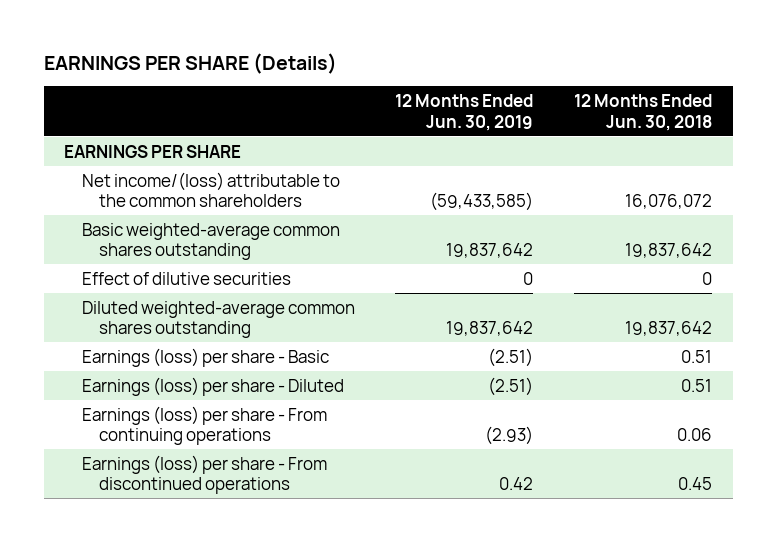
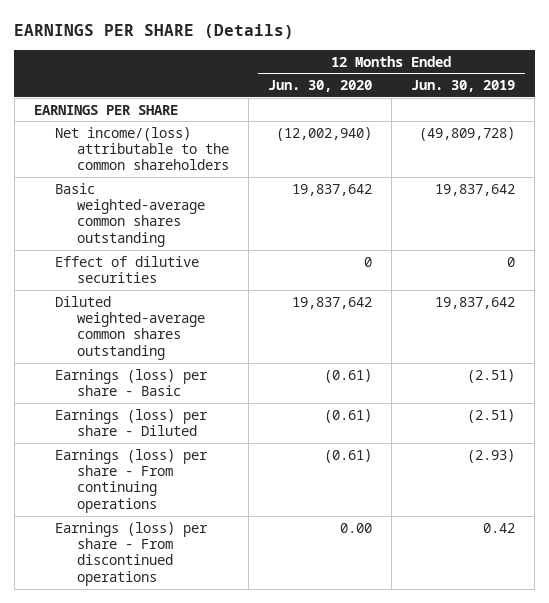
- | 12 Months Ended Jun. 30, 2019 | 12 Months Ended Jun. 30, 2018
+ | 12 Months Ended Jun. 30, 2020 | 12 Months Ended Jun. 30, 2019
- Net income/(loss) attributable to the common shareholders | (59,433,585) | 16,076,072
+ Net income/(loss) attributable to the common shareholders | (12,002,940) | (49,809,728)

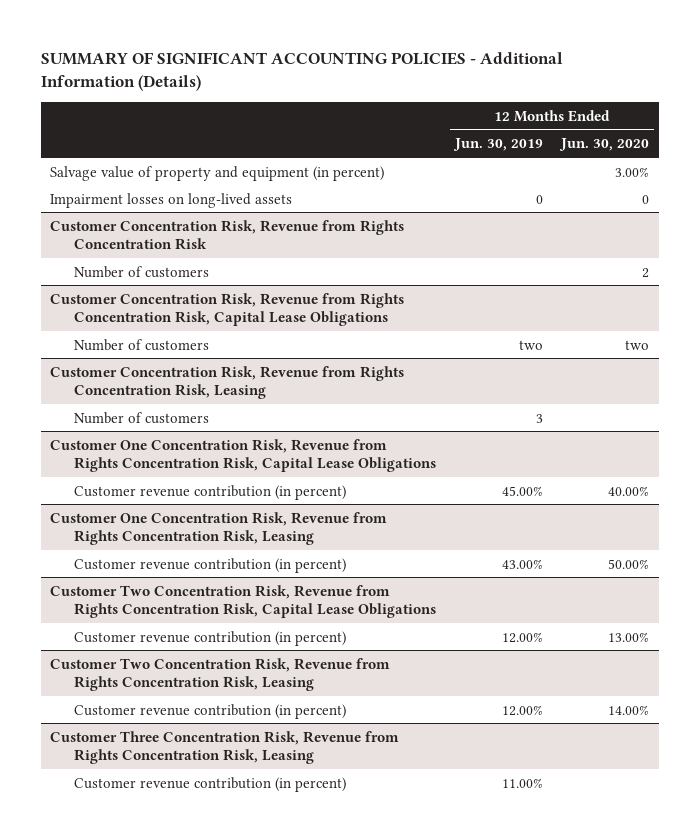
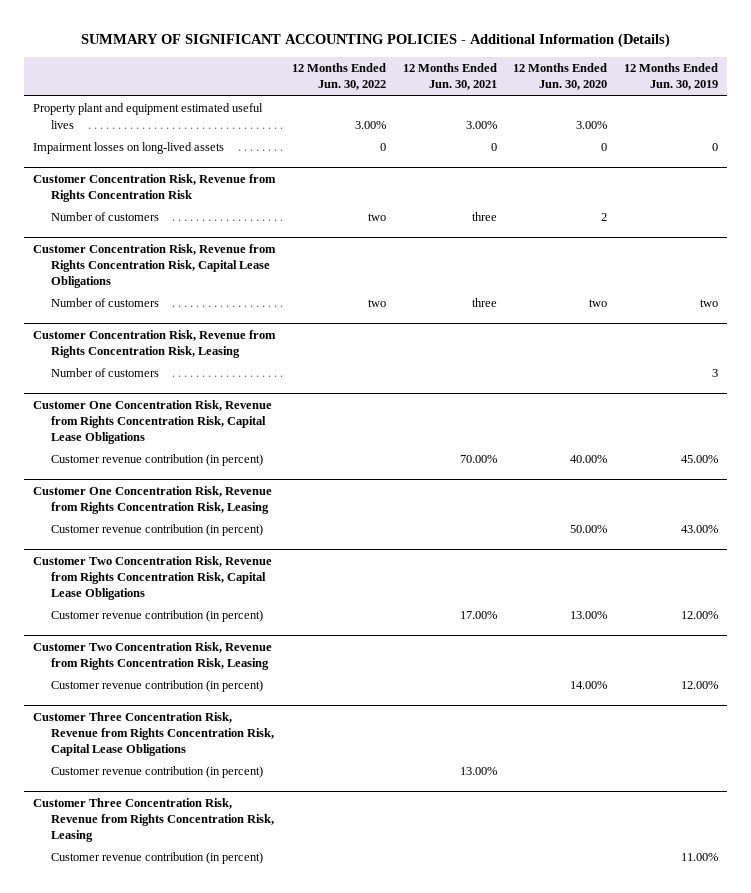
- | 12 Months Ended Jun. 30, 2019 | 12 Months Ended Jun. 30, 2020
+ | 12 Months Ended Jun. 30, 2022 | 12 Months Ended Jun. 30, 2021 | 12 Months Ended Jun. 30, 2020 | 12 Months Ended Jun. 30, 2019
- Salvage value of property and equipment (in percent) | | 3.00%
+ Property plant and equipment estimated useful lives | 3.00% | 3.00% | 3.00% |
+ Customer Three Concentration Risk, Revenue from Rights Concentration Risk, Capital Lease Obligations
+ Customer revenue contribution (in percent) | | 13.00% | |

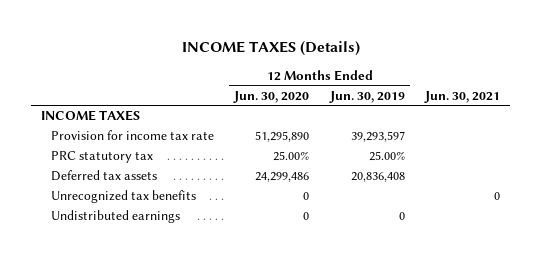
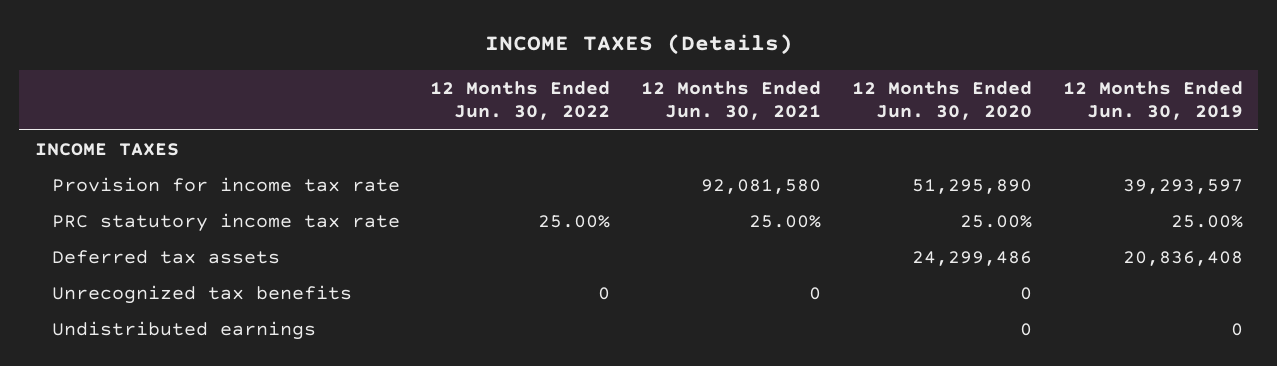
- | 12 Months Ended Jun. 30, 2020 | 12 Months Ended Jun. 30, 2019 | Jun. 30, 2021
+ | 12 Months Ended Jun. 30, 2022 | 12 Months Ended Jun. 30, 2021 | 12 Months Ended Jun. 30, 2020 | 12 Months Ended Jun. 30, 2019
- PRC statutory tax | 25.00% | 25.00% |
+ PRC statutory income tax rate | 25.00% | 25.00% | 25.00% | 25.00%

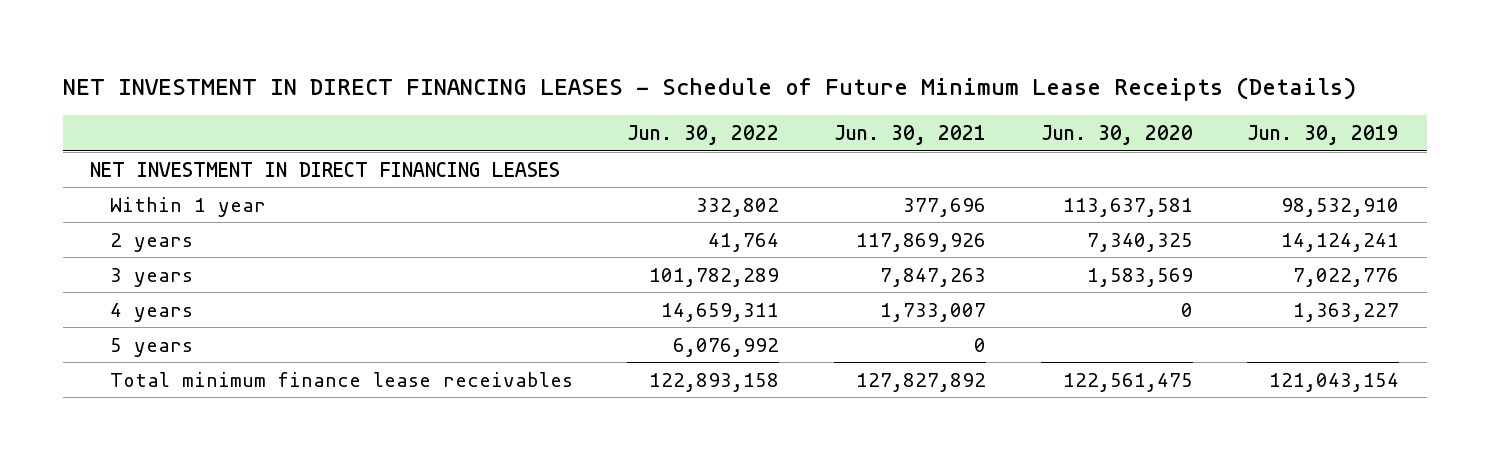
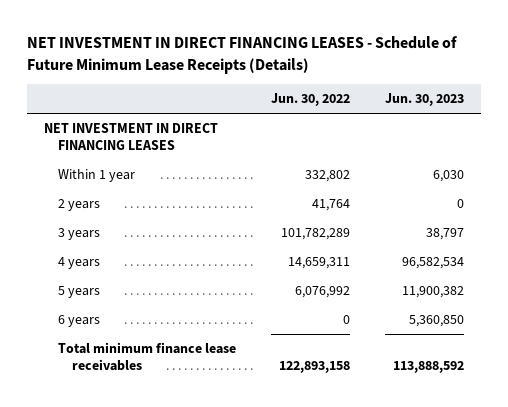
- | Jun. 30, 2022 | Jun. 30, 2021 | Jun. 30, 2020 | Jun. 30, 2019
+ | Jun. 30, 2022 | Jun. 30, 2023
+ 6 years | 0 | 5,360,850

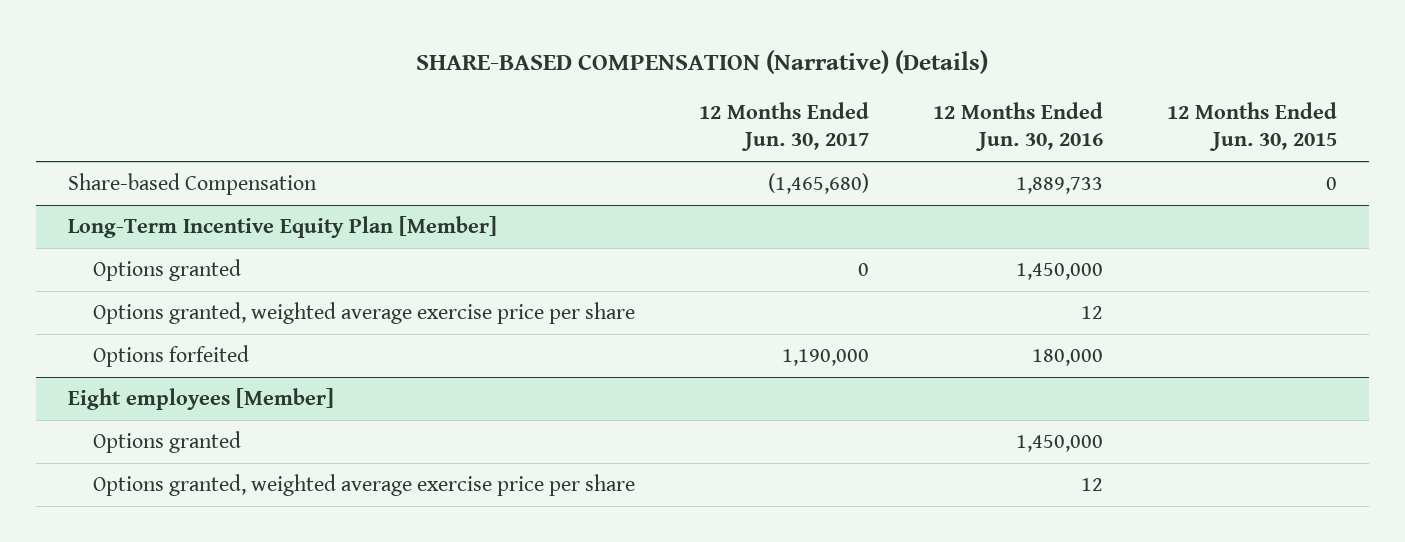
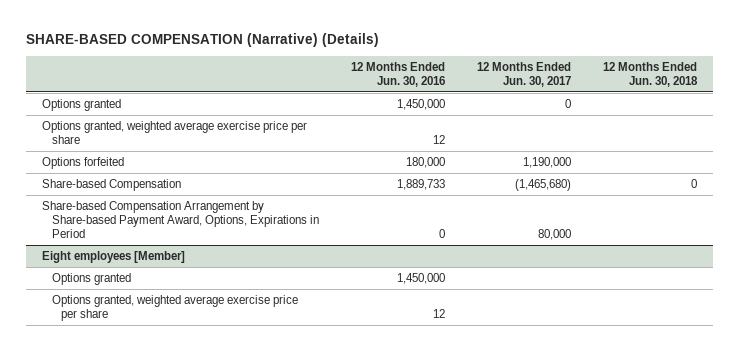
- | 12 Months Ended Jun. 30, 2017 | 12 Months Ended Jun. 30, 2016 | 12 Months Ended Jun. 30, 2015
+ | 12 Months Ended Jun. 30, 2016 | 12 Months Ended Jun. 30, 2017 | 12 Months Ended Jun. 30, 2018
- Long-Term Incentive Equity Plan [Member]
moved down: Share-based Compensation | 1,889,733 | (1,465,680) | 0
+ Share-based Compensation Arrangement by Share-based Payment Award, Options, Expirations in Period | 0 | 80,000 |

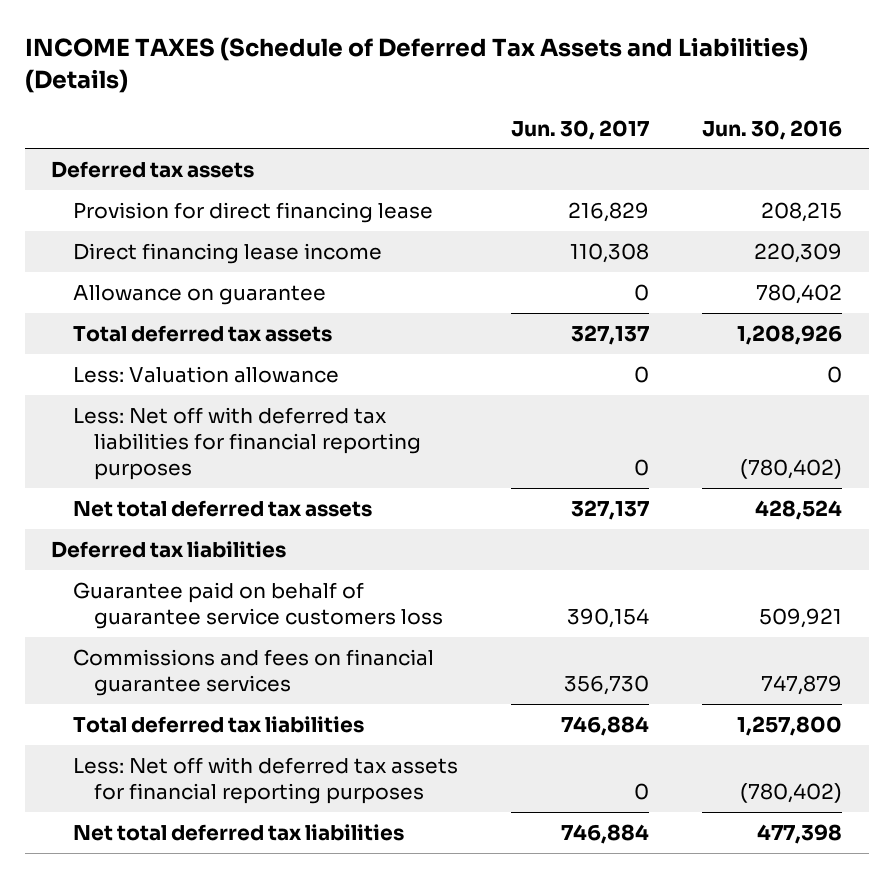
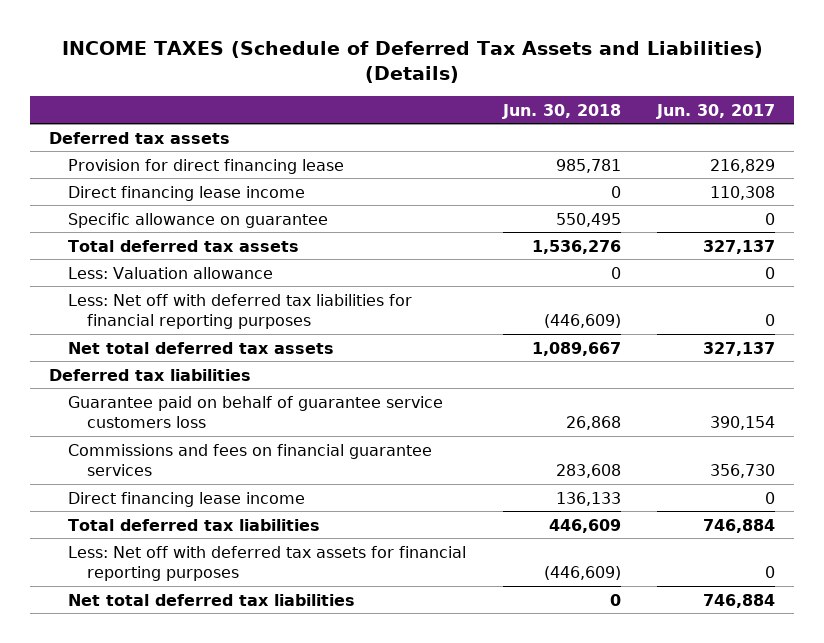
- | Jun. 30, 2017 | Jun. 30, 2016
+ | Jun. 30, 2018 | Jun. 30, 2017
- Allowance on guarantee | 0 | 780,402
+ Specific allowance on guarantee | 550,495 | 0
+ Direct financing lease income | 136,133 | 0

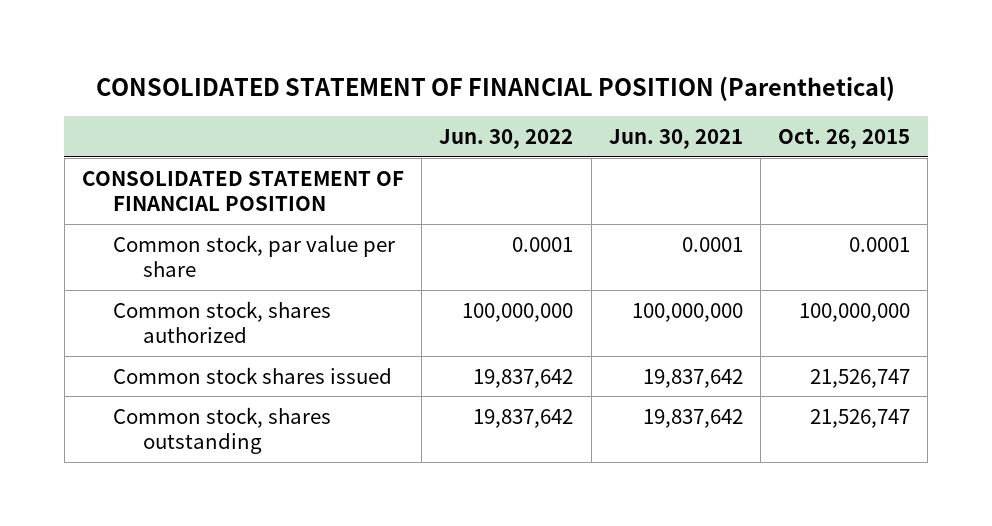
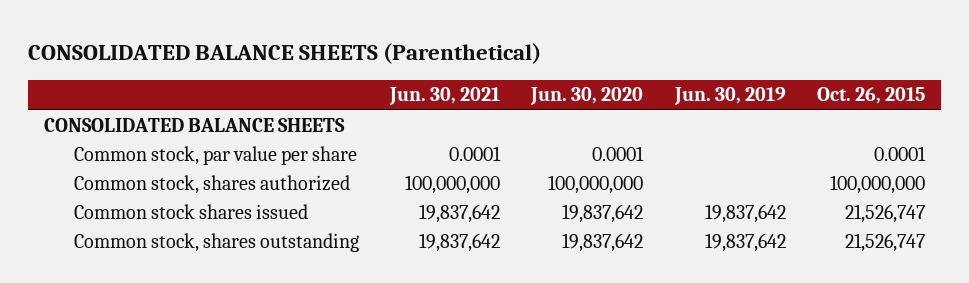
- CONSOLIDATED STATEMENT OF FINANCIAL POSITION (Parenthetical)
+ CONSOLIDATED BALANCE SHEETS (Parenthetical)
- | Jun. 30, 2022 | Jun. 30, 2021 | Oct. 26, 2015
+ | Jun. 30, 2021 | Jun. 30, 2020 | Jun. 30, 2019 | Oct. 26, 2015
- CONSOLIDATED STATEMENT OF FINANCIAL POSITION
+ CONSOLIDATED BALANCE SHEETS

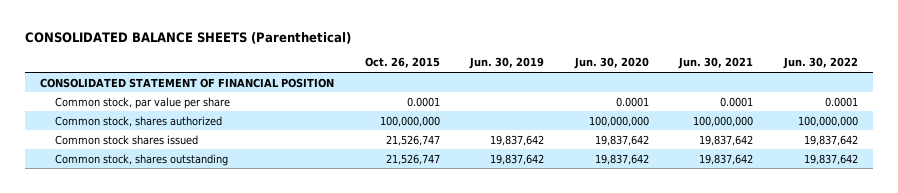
- | Jun. 30, 2021 | Jun. 30, 2020 | Jun. 30, 2019 | Oct. 26, 2015
+ | Oct. 26, 2015 | Jun. 30, 2019 | Jun. 30, 2020 | Jun. 30, 2021 | Jun. 30, 2022
- CONSOLIDATED BALANCE SHEETS
+ CONSOLIDATED STATEMENT OF FINANCIAL POSITION

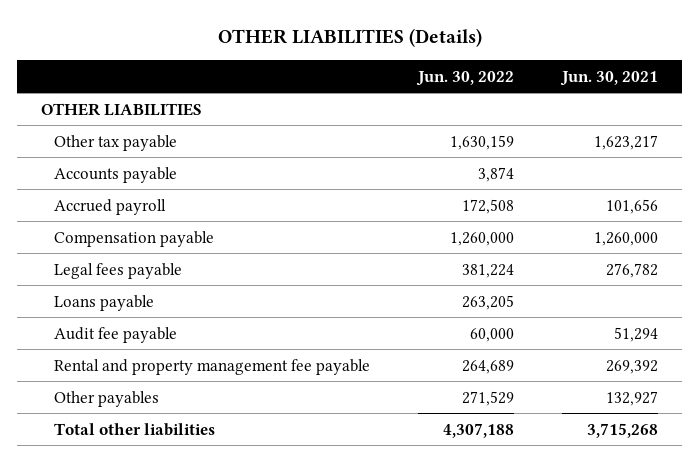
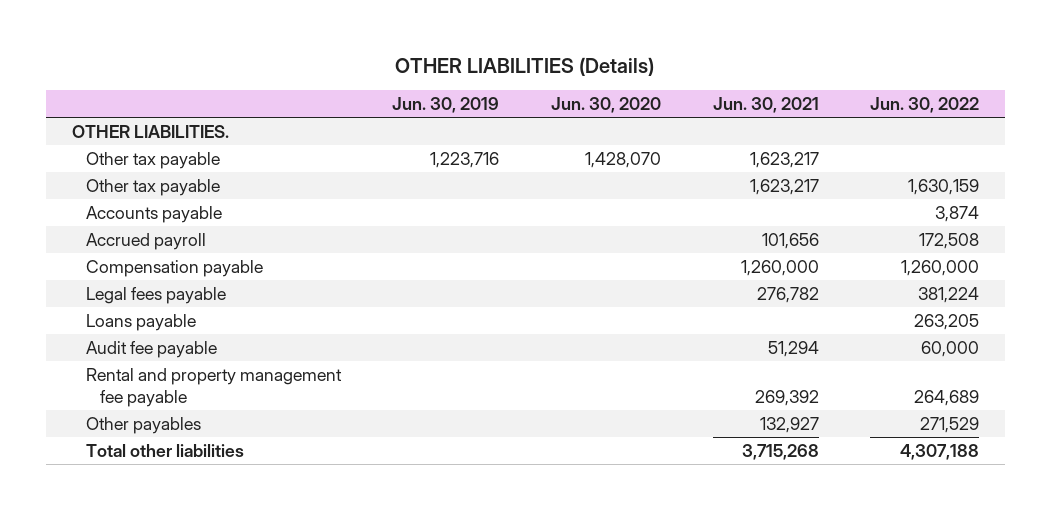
- | Jun. 30, 2022 | Jun. 30, 2021
+ | Jun. 30, 2019 | Jun. 30, 2020 | Jun. 30, 2021 | Jun. 30, 2022
- OTHER LIABILITIES
+ OTHER LIABILITIES.
+ Other tax payable | 1,223,716 | 1,428,070 | 1,623,217 |

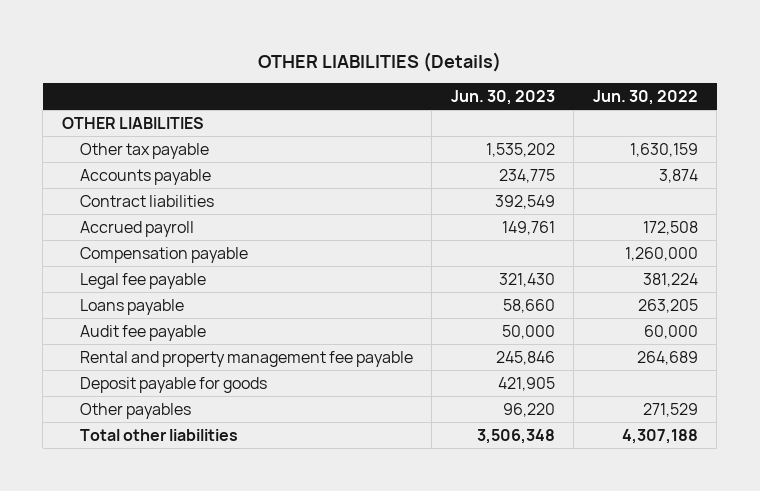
- | Jun. 30, 2019 | Jun. 30, 2020 | Jun. 30, 2021 | Jun. 30, 2022
+ | Jun. 30, 2023 | Jun. 30, 2022
- OTHER LIABILITIES.
- Other tax payable | 1,223,716 | 1,428,070 | 1,623,217 |
+ OTHER LIABILITIES
+ Contract liabilities | 392,549 |
- Legal fees payable | | | 276,782 | 381,224
+ Legal fee payable | 321,430 | 381,224
+ Deposit payable for goods | 421,905 |

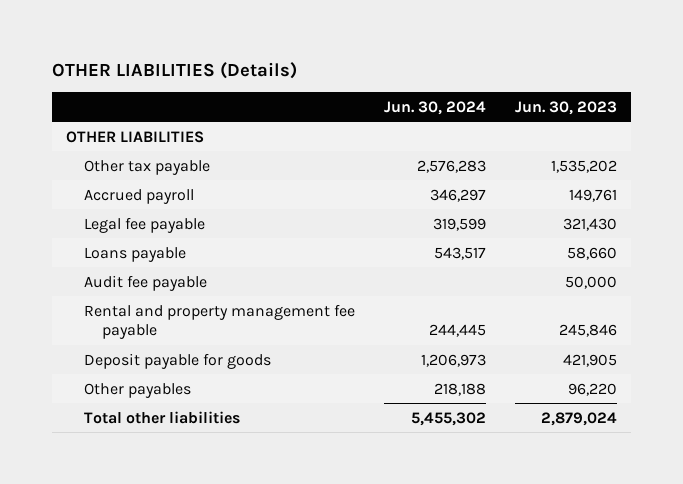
- | Jun. 30, 2023 | Jun. 30, 2022
+ | Jun. 30, 2024 | Jun. 30, 2023
- Accounts payable | 234,775 | 3,874
- Contract liabilities | 392,549 |
- Compensation payable | | 1,260,000
- Total other liabilities | 3,506,348 | 4,307,188
+ Total other liabilities | 5,455,302 | 2,879,024

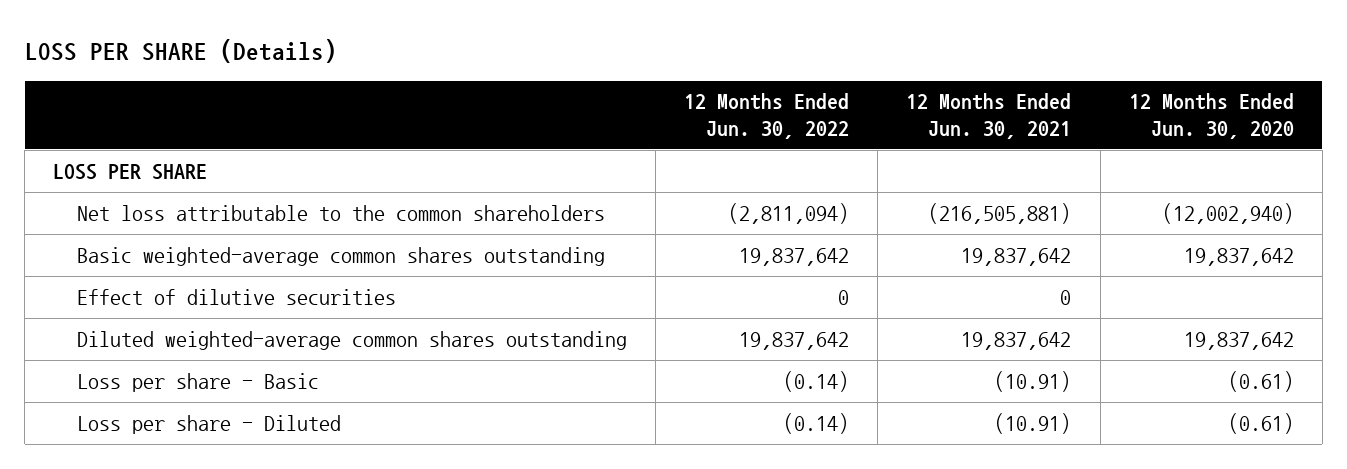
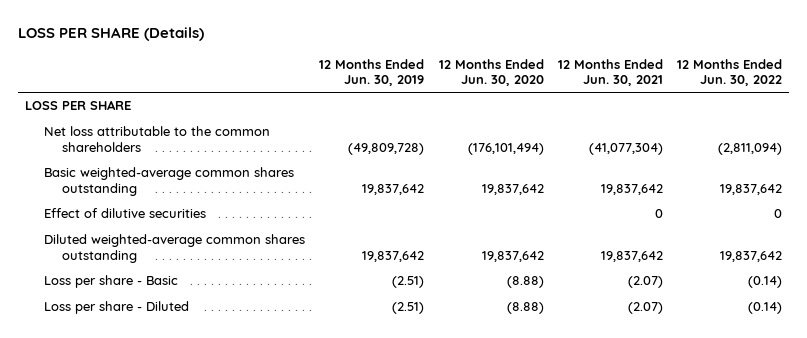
- | 12 Months Ended Jun. 30, 2022 | 12 Months Ended Jun. 30, 2021 | 12 Months Ended Jun. 30, 2020
+ | 12 Months Ended Jun. 30, 2019 | 12 Months Ended Jun. 30, 2020 | 12 Months Ended Jun. 30, 2021 | 12 Months Ended Jun. 30, 2022
- Net loss attributable to the common shareholders | (2,811,094) | (216,505,881) | (12,002,940)
+ Net loss attributable to the common shareholders | (49,809,728) | (176,101,494) | (41,077,304) | (2,811,094)
- Loss per share - Basic | (0.14) | (10.91) | (0.61)
- Loss per share - Diluted | (0.14) | (10.91) | (0.61)
+ Loss per share - Basic | (2.51) | (8.88) | (2.07) | (0.14)
+ Loss per share - Diluted | (2.51) | (8.88) | (2.07) | (0.14)

